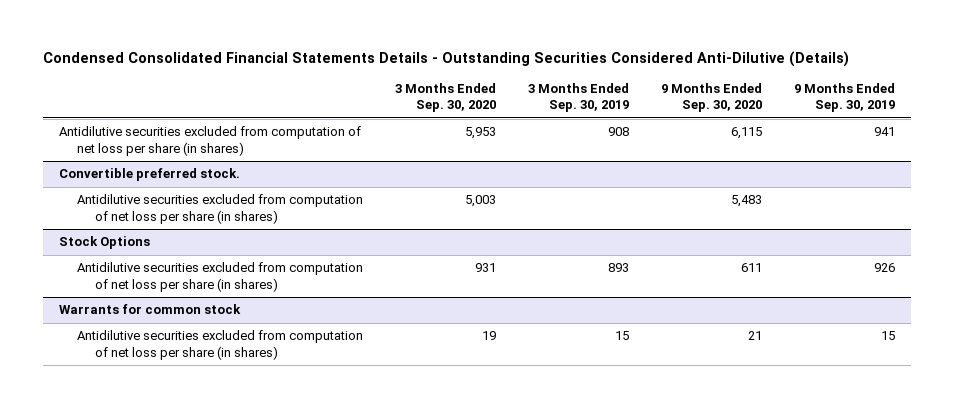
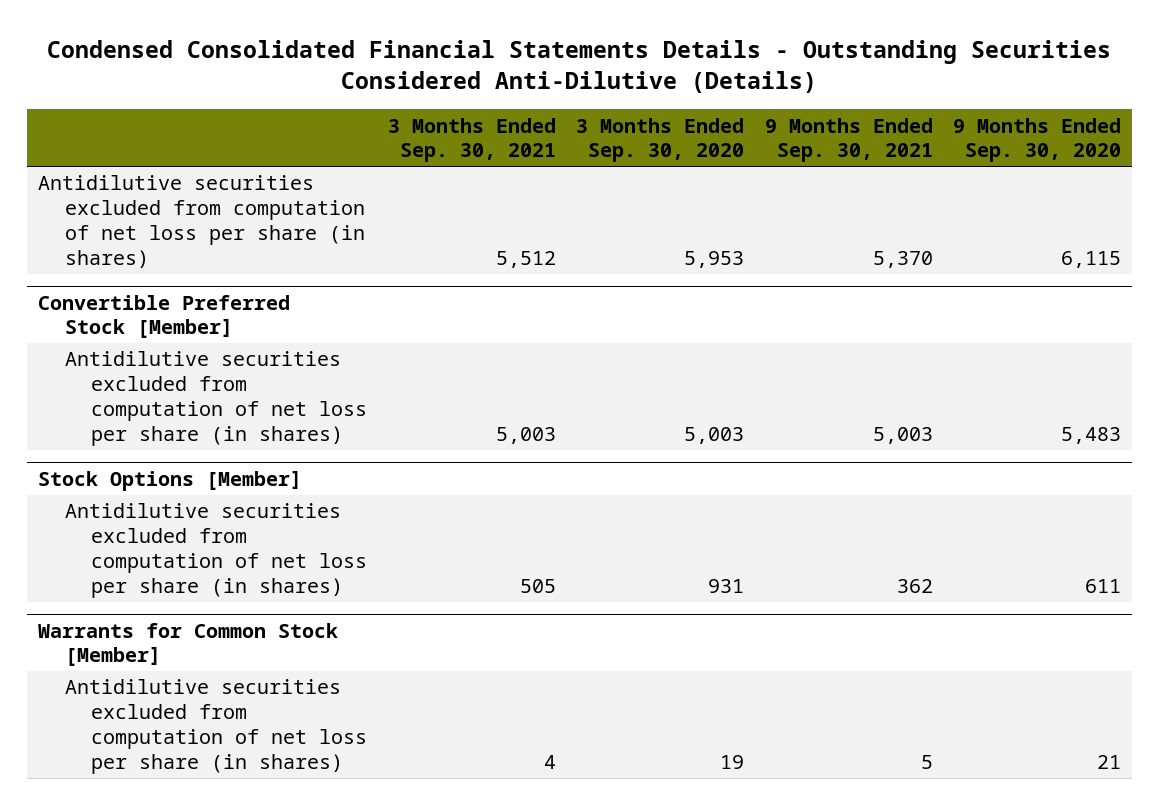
- | 3 Months Ended Sep. 30, 2020 | 3 Months Ended Sep. 30, 2019 | 9 Months Ended Sep. 30, 2020 | 9 Months Ended Sep. 30, 2019
+ | 3 Months Ended Sep. 30, 2021 | 3 Months Ended Sep. 30, 2020 | 9 Months Ended Sep. 30, 2021 | 9 Months Ended Sep. 30, 2020
- Convertible preferred stock.
+ Convertible Preferred Stock [Member]
- Stock Options
+ Stock Options [Member]
- Warrants for common stock
+ Warrants for Common Stock [Member]

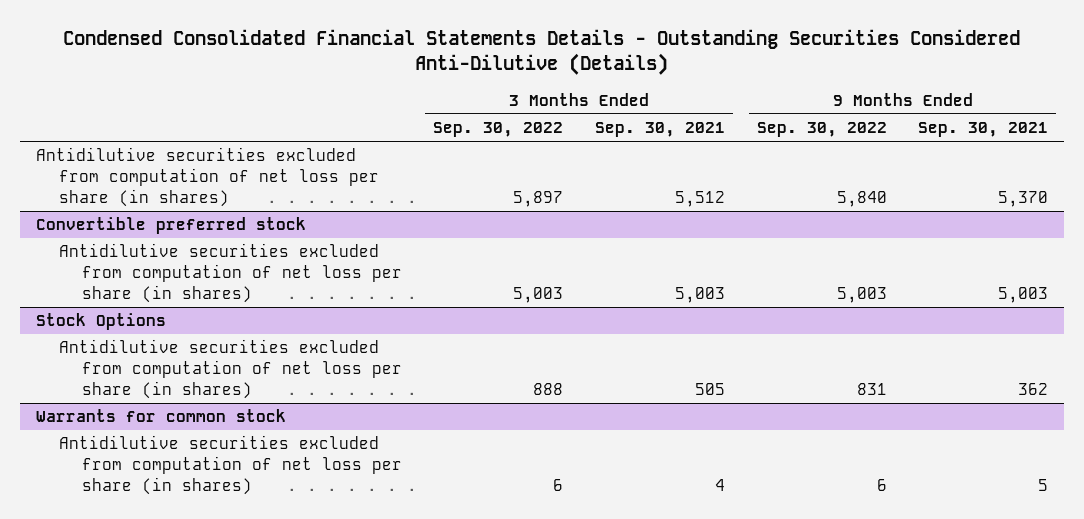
- | 3 Months Ended Sep. 30, 2021 | 3 Months Ended Sep. 30, 2020 | 9 Months Ended Sep. 30, 2021 | 9 Months Ended Sep. 30, 2020
+ | 3 Months Ended Sep. 30, 2022 | 3 Months Ended Sep. 30, 2021 | 9 Months Ended Sep. 30, 2022 | 9 Months Ended Sep. 30, 2021
- Convertible Preferred Stock [Member]
+ Convertible preferred stock
- Stock Options [Member]
+ Stock Options
- Warrants for Common Stock [Member]
+ Warrants for common stock

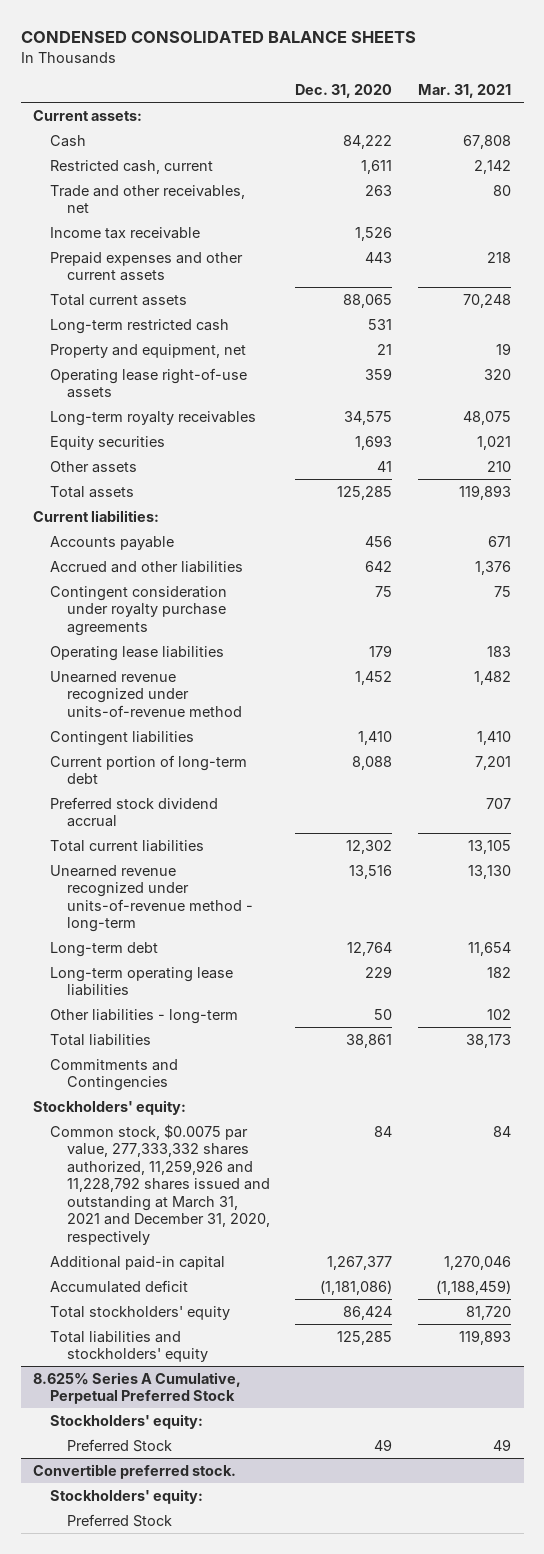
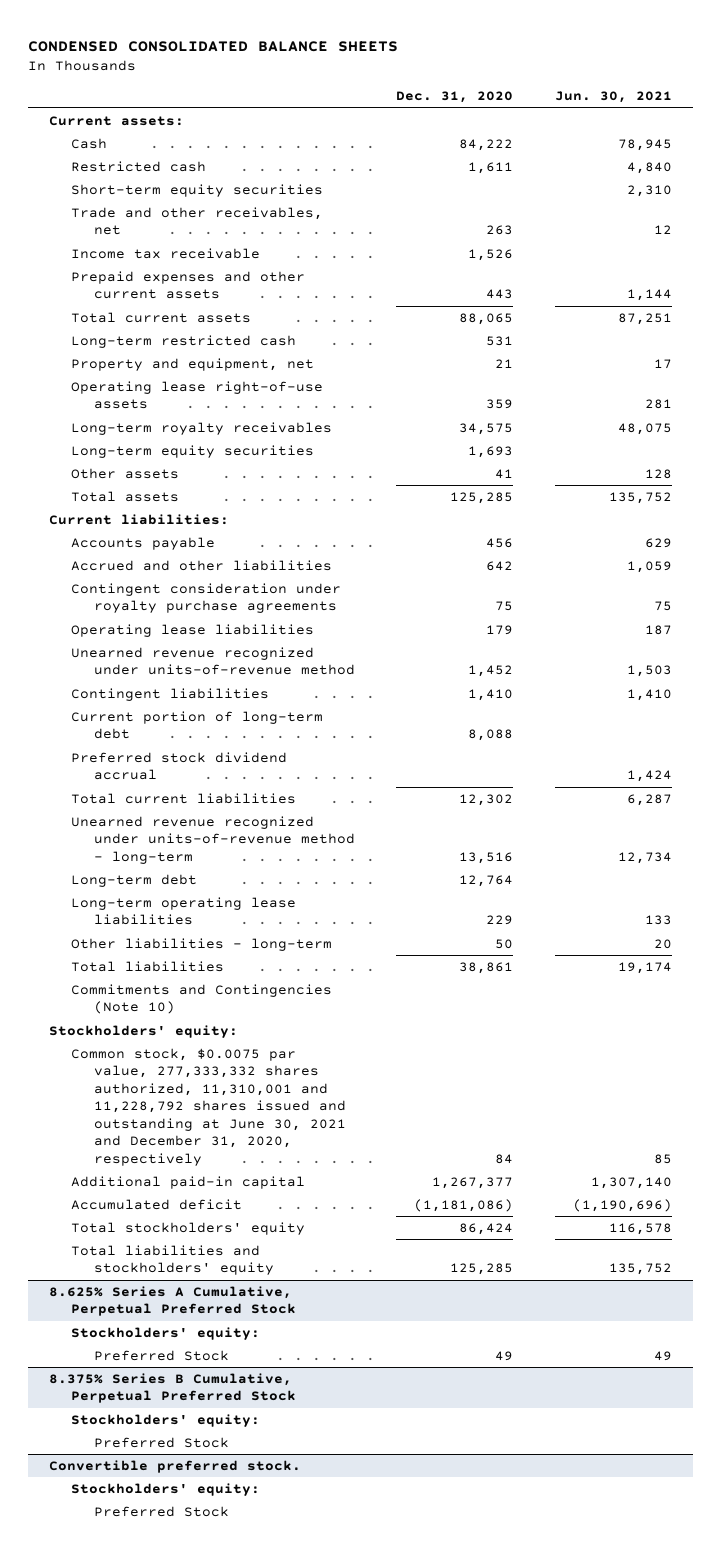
- | Dec. 31, 2020 | Mar. 31, 2021
+ | Dec. 31, 2020 | Jun. 30, 2021
- Restricted cash, current | 1,611 | 2,142
+ Restricted cash | 1,611 | 4,840
+ Short-term equity securities | | 2,310
- Equity securities | 1,693 | 1,021
+ Long-term equity securities | 1,693 |
- Commitments and Contingencies
+ Commitments and Contingencies (Note 10)
- Common stock, $0.0075 par value, 277,333,332 shares authorized, 11,259,926 and 11,228,792 shares issued and outstanding at March 31, 2021 and December 31, 2020, respectively | 84 | 84
+ Common stock, $0.0075 par value, 277,333,332 shares authorized, 11,310,001 and 11,228,792 shares issued and outstanding at June 30, 2021 and December 31, 2020, respectively | 84 | 85
+ 8.375% Series B Cumulative, Perpetual Preferred Stock
+ Stockholders' equity:
+ Preferred Stock

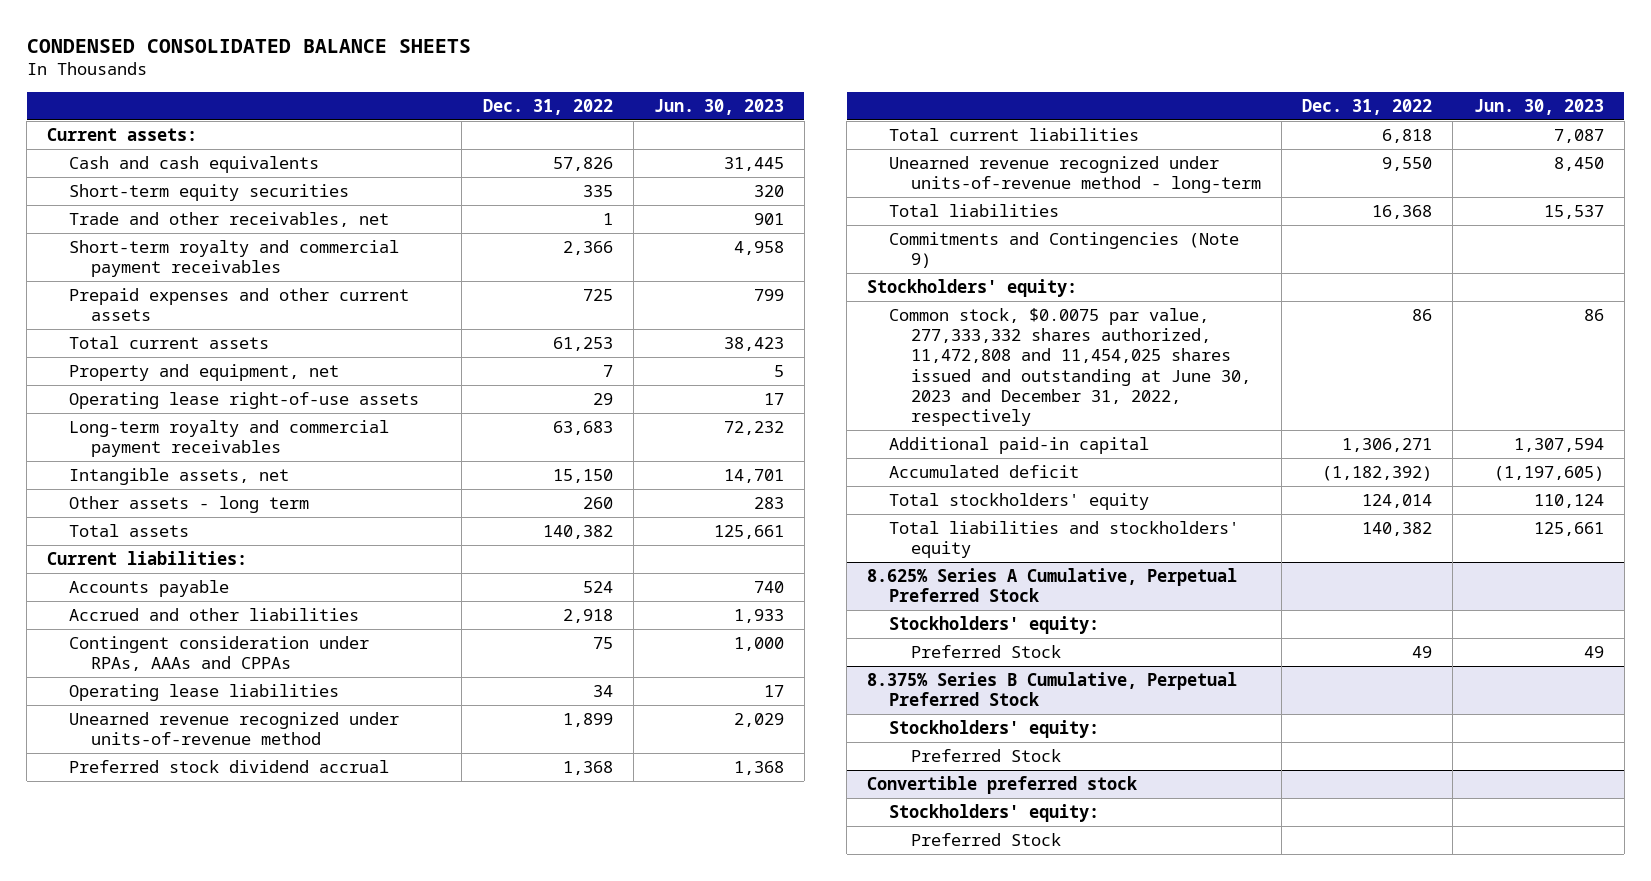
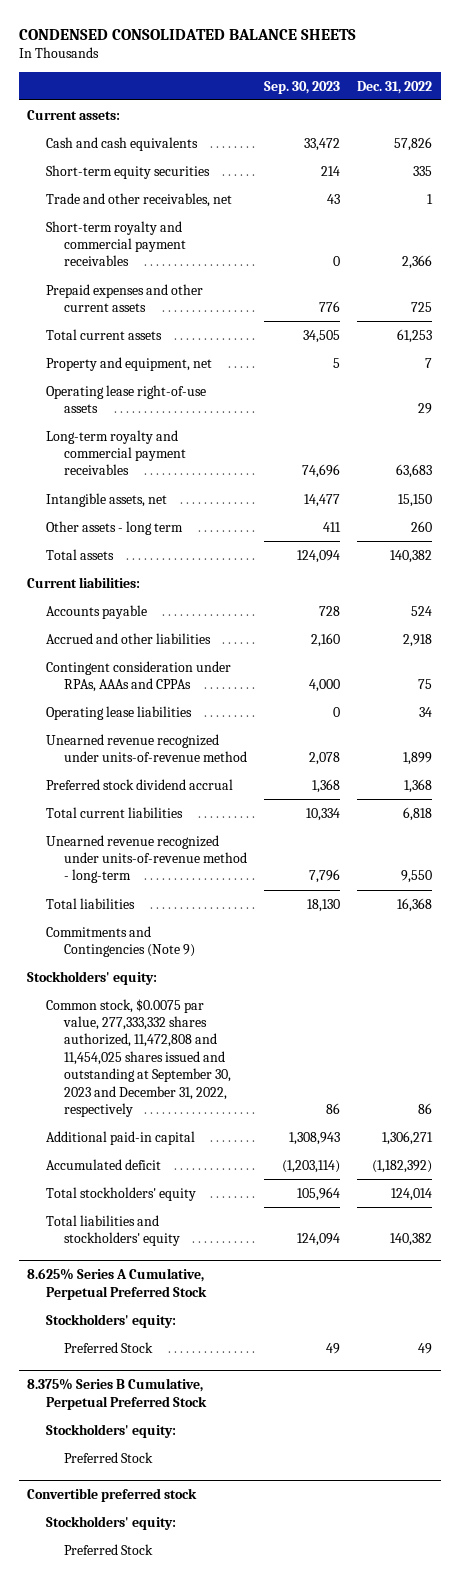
- | Dec. 31, 2022 | Jun. 30, 2023
+ | Sep. 30, 2023 | Dec. 31, 2022
- Common stock, $0.0075 par value, 277,333,332 shares authorized, 11,472,808 and 11,454,025 shares issued and outstanding at June 30, 2023 and December 31, 2022, respectively | 86 | 86
+ Common stock, $0.0075 par value, 277,333,332 shares authorized, 11,472,808 and 11,454,025 shares issued and outstanding at September 30, 2023 and December 31, 2022, respectively | 86 | 86

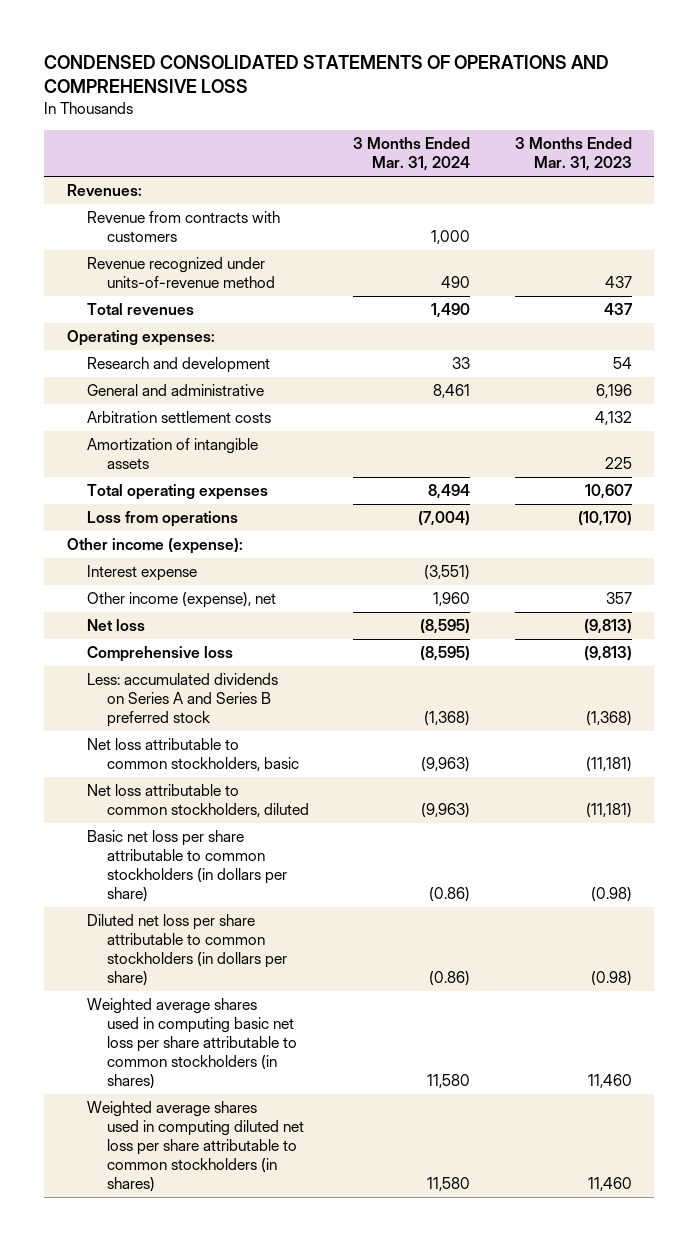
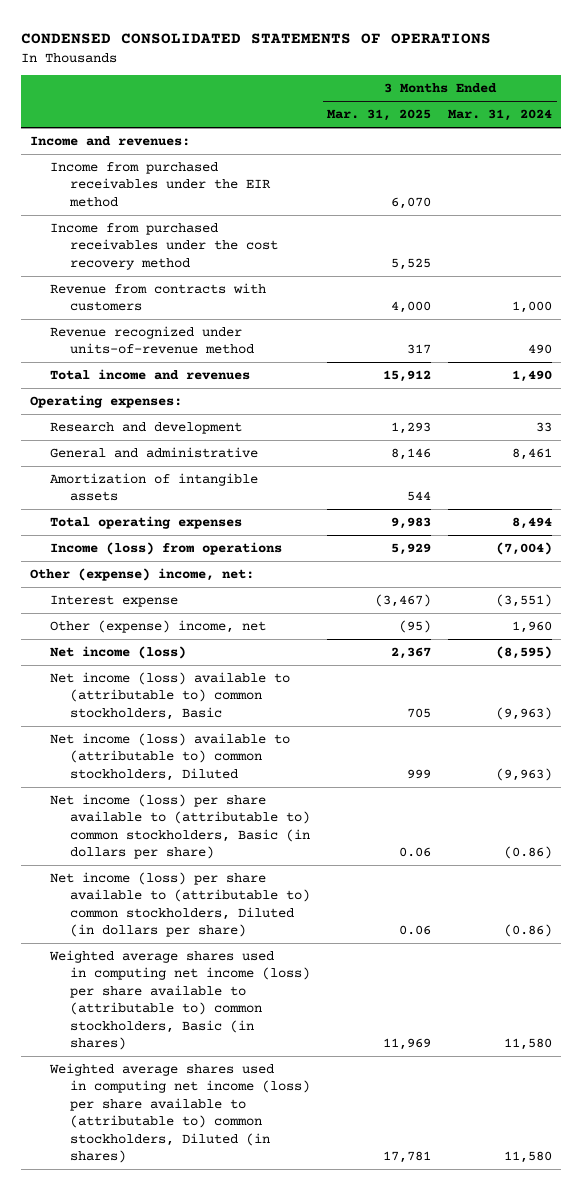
- CONDENSED CONSOLIDATED STATEMENTS OF OPERATIONS AND COMPREHENSIVE LOSS
+ CONDENSED CONSOLIDATED STATEMENTS OF OPERATIONS
- | 3 Months Ended Mar. 31, 2024 | 3 Months Ended Mar. 31, 2023
+ | 3 Months Ended Mar. 31, 2025 | 3 Months Ended Mar. 31, 2024
- Revenues:
+ Income and revenues:
+ Income from purchased receivables under the EIR method | 6,070 |
+ Income from purchased receivables under the cost recovery method | 5,525 |
- Total revenues | 1,490 | 437
+ Total income and revenues | 15,912 | 1,490
- Arbitration settlement costs | | 4,132
- Loss from operations | (7,004) | (10,170)
- Other income (expense):
+ Income (loss) from operations | 5,929 | (7,004)
+ Other (expense) income, net:
- Other income (expense), net | 1,960 | 357
- Net loss | (8,595) | (9,813)
- Comprehensive loss | (8,595) | (9,813)
- Less: accumulated dividends on Series A and Series B preferred stock | (1,368) | (1,368)
- Net loss attributable to common stockholders, basic | (9,963) | (11,181)
- Net loss attributable to common stockholders, diluted | (9,963) | (11,181)
- Basic net loss per share attributable to common stockholders (in dollars per share) | (0.86) | (0.98)
- Diluted net loss per share attributable to common stockholders (in dollars per share) | (0.86) | (0.98)
- Weighted average shares used in computing basic net loss per share attributable to common stockholders (in shares) | 11,580 | 11,460
- Weighted average shares used in computing diluted net loss per share attributable to common stockholders (in shares) | 11,580 | 11,460
+ Other (expense) income, net | (95) | 1,960
+ Net income (loss) | 2,367 | (8,595)
+ Net income (loss) available to (attributable to) common stockholders, Basic | 705 | (9,963)
+ Net income (loss) available to (attributable to) common stockholders, Diluted | 999 | (9,963)
+ Net income (loss) per share available to (attributable to) common stockholders, Basic (in dollars per share) | 0.06 | (0.86)
+ Net income (loss) per share available to (attributable to) common stockholders, Diluted (in dollars per share) | 0.06 | (0.86)
+ Weighted average shares used in computing net income (loss) per share available to (attributable to) common stockholders, Basic (in shares) | 11,969 | 11,580
+ Weighted average shares used in computing net income (loss) per share available to (attributable to) common stockholders, Diluted (in shares) | 17,781 | 11,580

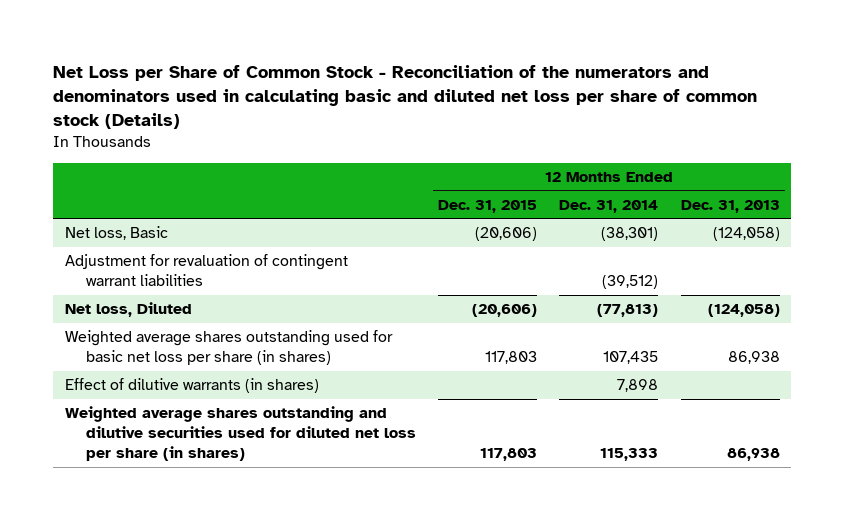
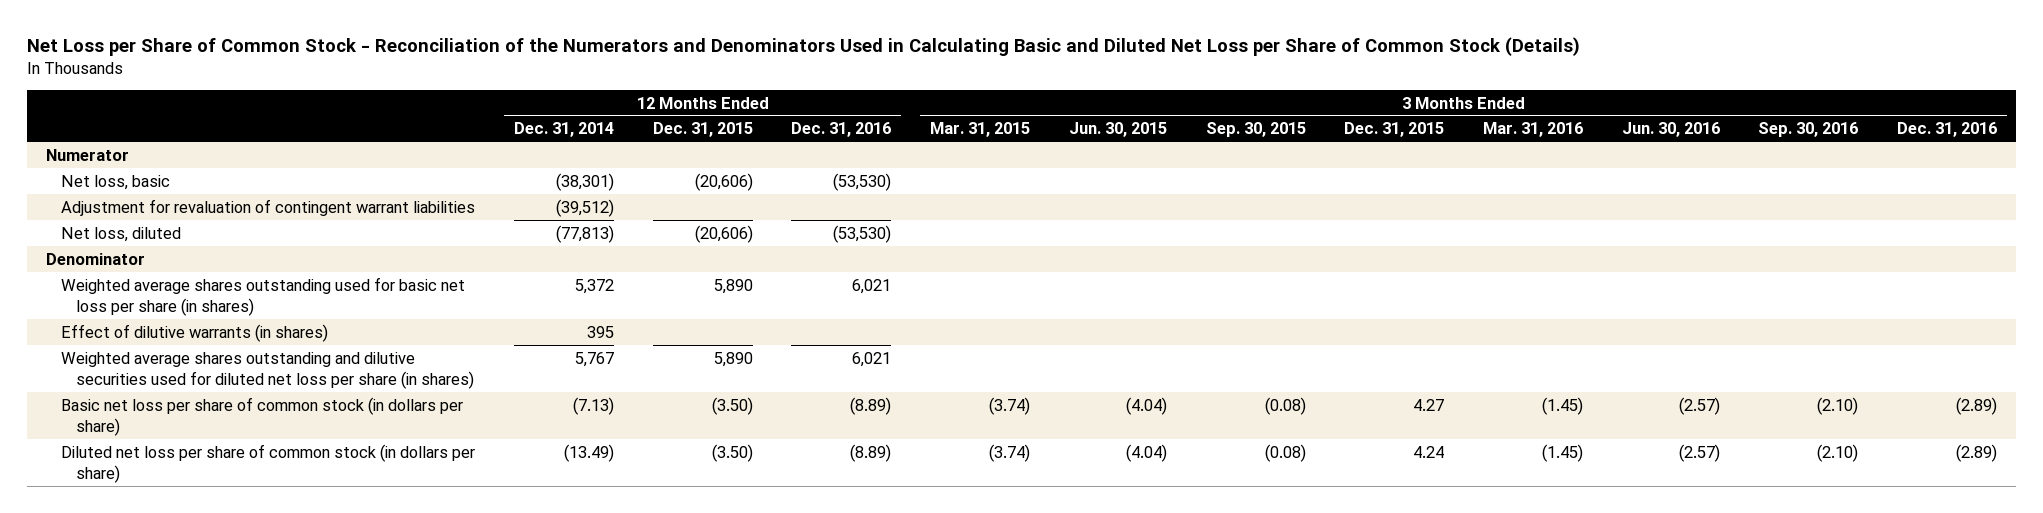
- Net Loss per Share of Common Stock - Reconciliation of the numerators and denominators used in calculating basic and diluted net loss per share of common stock (Details)
+ Net Loss per Share of Common Stock - Reconciliation of the Numerators and Denominators Used in Calculating Basic and Diluted Net Loss per Share of Common Stock (Details)
- | 12 Months Ended Dec. 31, 2015 | 12 Months Ended Dec. 31, 2014 | 12 Months Ended Dec. 31, 2013
+ | 12 Months Ended Dec. 31, 2014 | 12 Months Ended Dec. 31, 2015 | 12 Months Ended Dec. 31, 2016 | 3 Months Ended Mar. 31, 2015 | 3 Months Ended Jun. 30, 2015 | 3 Months Ended Sep. 30, 2015 | 3 Months Ended Dec. 31, 2015 | 3 Months Ended Mar. 31, 2016 | 3 Months Ended Jun. 30, 2016 | 3 Months Ended Sep. 30, 2016 | 3 Months Ended Dec. 31, 2016
- Net loss, Basic | (20,606) | (38,301) | (124,058)
+ Numerator
+ Net loss, basic | (38,301) | (20,606) | (53,530) | | | | | | | |
- Net loss, Diluted | (20,606) | (77,813) | (124,058)
- Weighted average shares outstanding used for basic net loss per share (in shares) | 117,803 | 107,435 | 86,938
- Effect of dilutive warrants (in shares) | | 7,898 |
- Weighted average shares outstanding and dilutive securities used for diluted net loss per share (in shares) | 117,803 | 115,333 | 86,938
+ Net loss, diluted | (77,813) | (20,606) | (53,530) | | | | | | | |
+ Denominator
+ Weighted average shares outstanding used for basic net loss per share (in shares) | 5,372 | 5,890 | 6,021 | | | | | | | |
+ Effect of dilutive warrants (in shares) | 395 | | | | | | | | | |
+ Weighted average shares outstanding and dilutive securities used for diluted net loss per share (in shares) | 5,767 | 5,890 | 6,021 | | | | | | | |
+ Basic net loss per share of common stock (in dollars per share) | (7.13) | (3.50) | (8.89) | (3.74) | (4.04) | (0.08) | 4.27 | (1.45) | (2.57) | (2.10) | (2.89)
+ Diluted net loss per share of common stock (in dollars per share) | (13.49) | (3.50) | (8.89) | (3.74) | (4.04) | (0.08) | 4.24 | (1.45) | (2.57) | (2.10) | (2.89)

